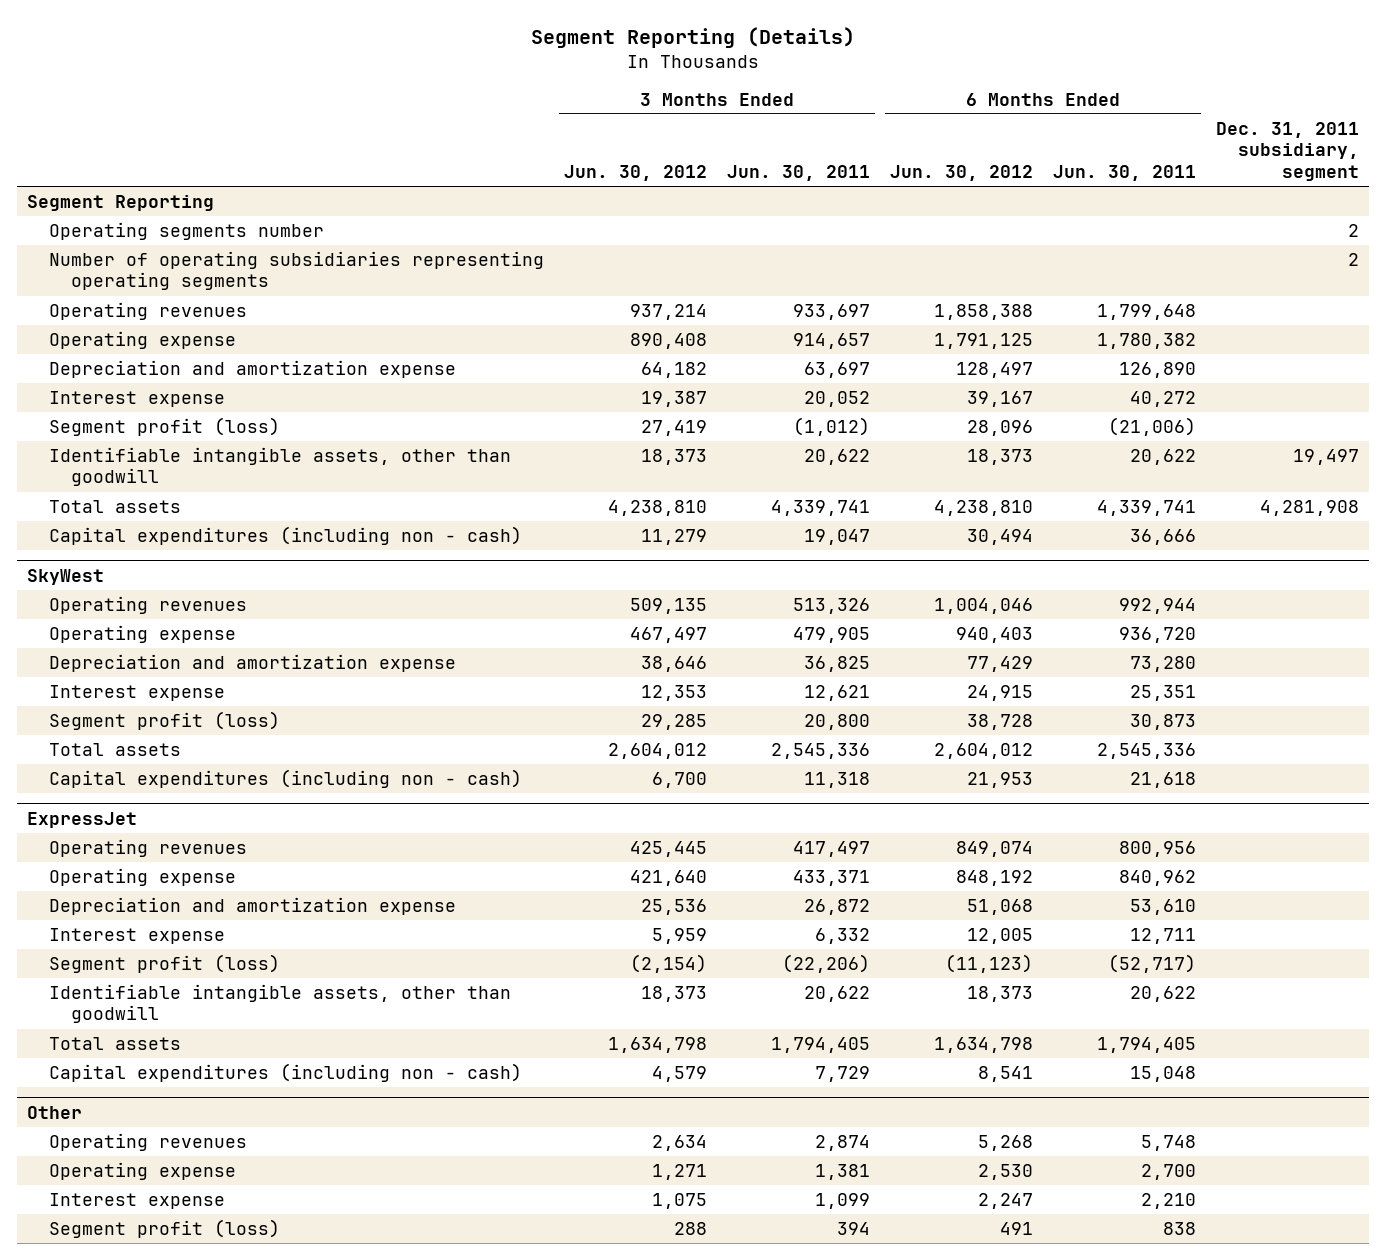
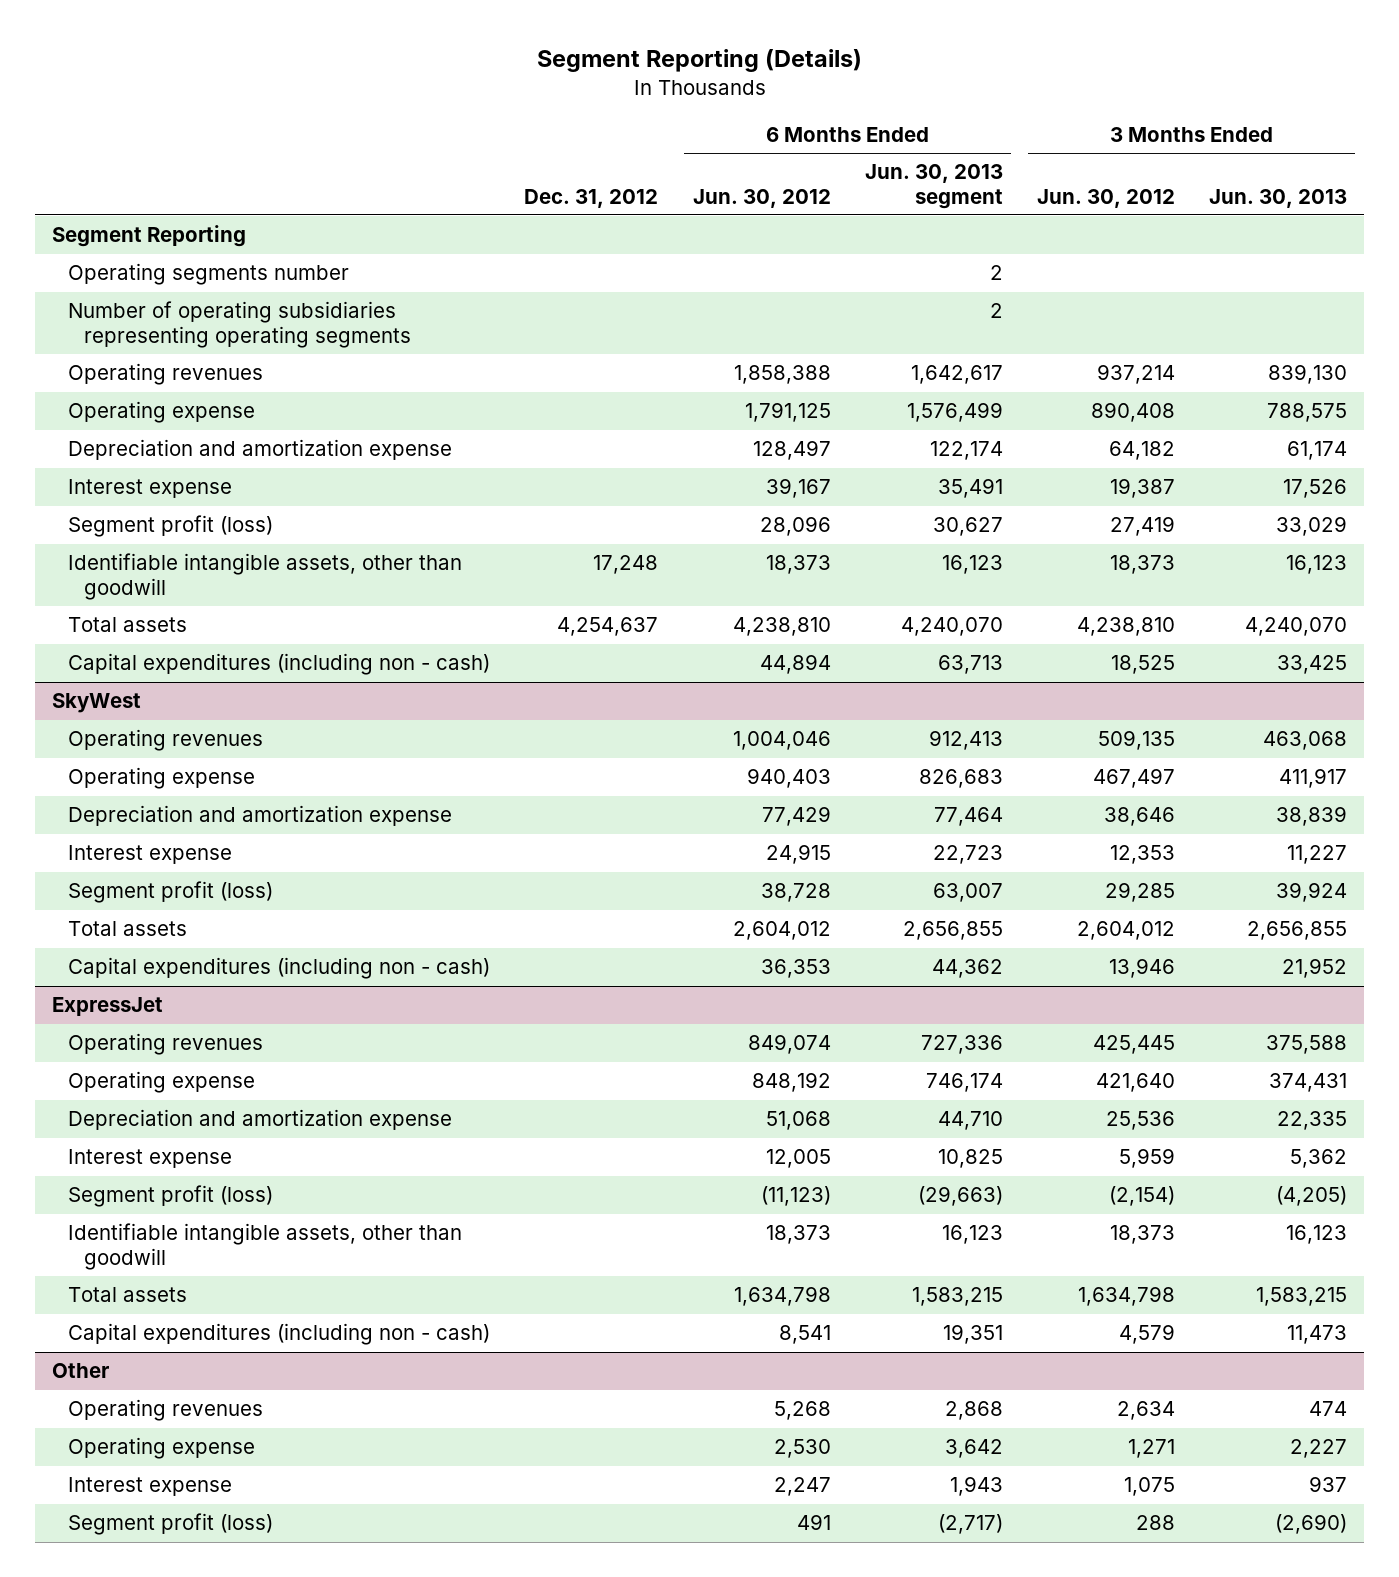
- | 3 Months Ended Jun. 30, 2012 | 3 Months Ended Jun. 30, 2011 | 6 Months Ended Jun. 30, 2012 | 6 Months Ended Jun. 30, 2011 | Dec. 31, 2011 subsidiary, segment
+ | Dec. 31, 2012 | 6 Months Ended Jun. 30, 2012 | 6 Months Ended Jun. 30, 2013 segment | 3 Months Ended Jun. 30, 2012 | 3 Months Ended Jun. 30, 2013
- Capital expenditures (including non - cash) | 11,279 | 19,047 | 30,494 | 36,666 |
+ Capital expenditures (including non - cash) | | 44,894 | 63,713 | 18,525 | 33,425
@ SkyWest
- Capital expenditures (including non - cash) | 6,700 | 11,318 | 21,953 | 21,618 |
+ Capital expenditures (including non - cash) | | 36,353 | 44,362 | 13,946 | 21,952

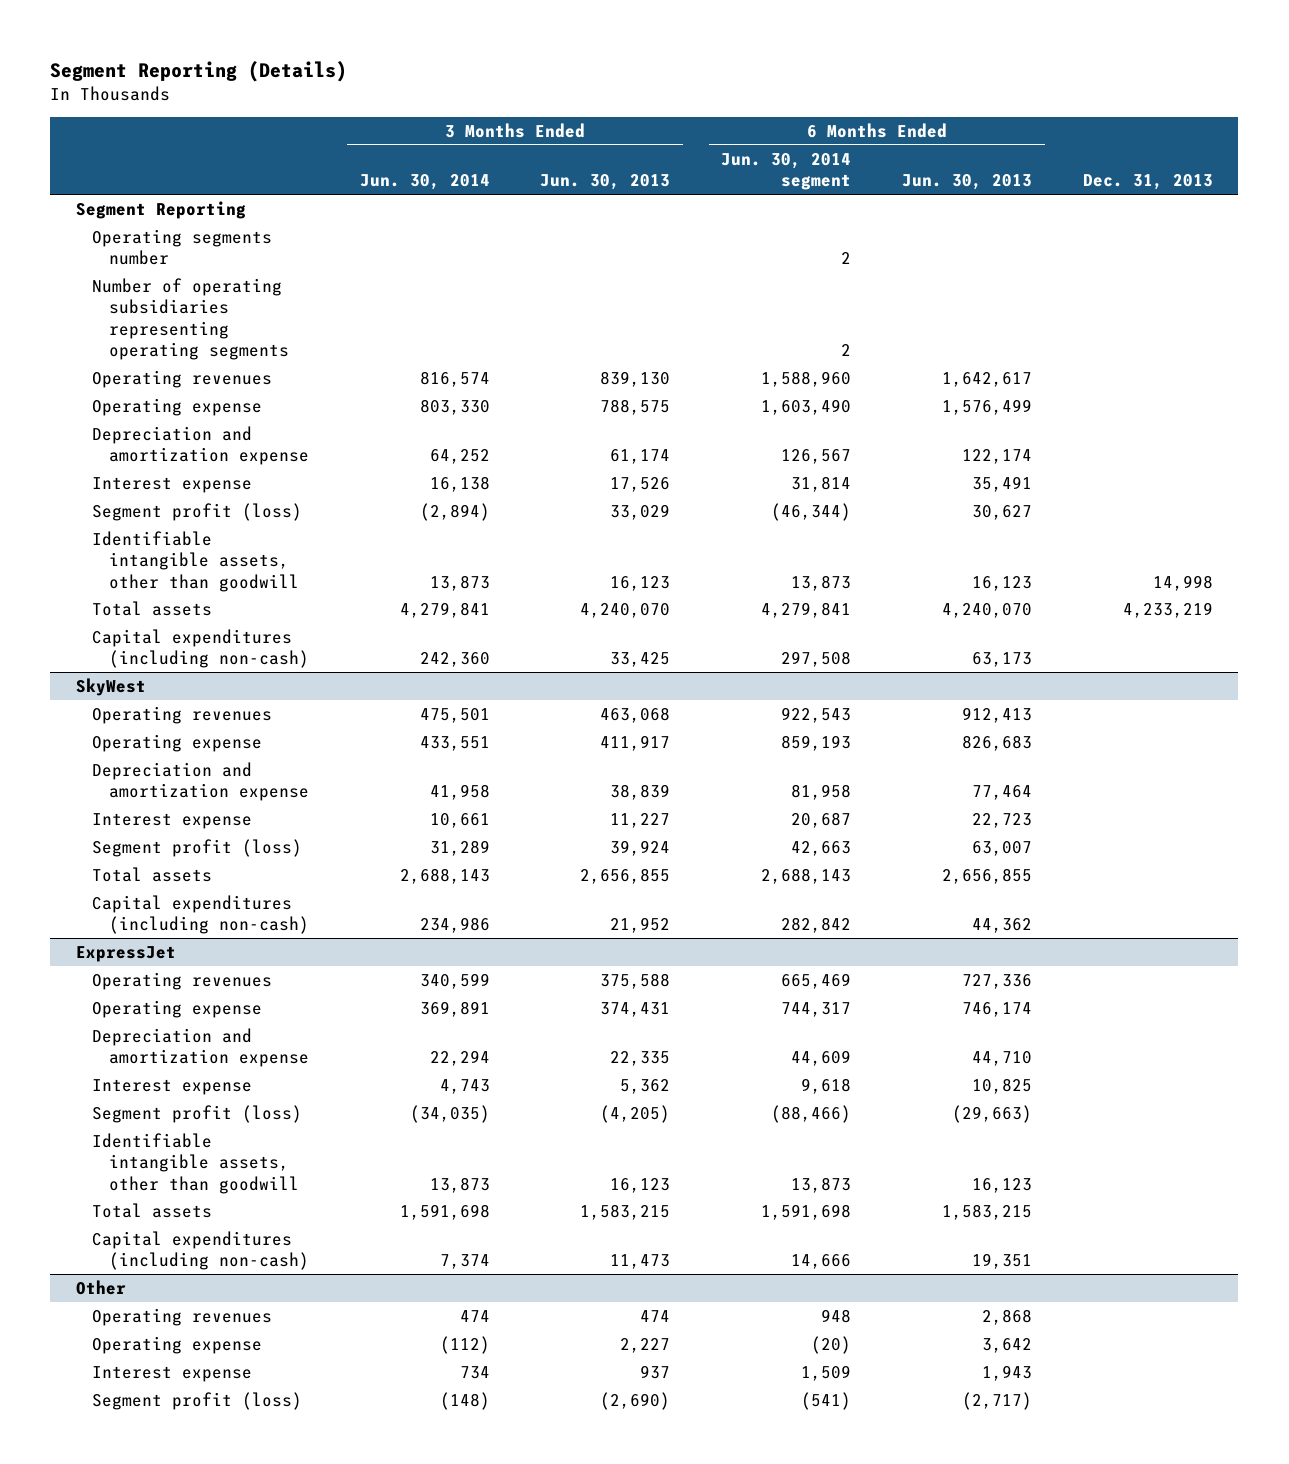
- | Dec. 31, 2012 | 6 Months Ended Jun. 30, 2012 | 6 Months Ended Jun. 30, 2013 segment | 3 Months Ended Jun. 30, 2012 | 3 Months Ended Jun. 30, 2013
+ | 3 Months Ended Jun. 30, 2014 | 3 Months Ended Jun. 30, 2013 | 6 Months Ended Jun. 30, 2014 segment | 6 Months Ended Jun. 30, 2013 | Dec. 31, 2013
- Capital expenditures (including non - cash) | | 44,894 | 63,713 | 18,525 | 33,425
+ Capital expenditures (including non-cash) | 242,360 | 33,425 | 297,508 | 63,173 |
@ SkyWest
- Capital expenditures (including non - cash) | | 36,353 | 44,362 | 13,946 | 21,952
+ Capital expenditures (including non-cash) | 234,986 | 21,952 | 282,842 | 44,362 |
@ ExpressJet
- Capital expenditures (including non - cash) | | 8,541 | 19,351 | 4,579 | 11,473
+ Capital expenditures (including non-cash) | 7,374 | 11,473 | 14,666 | 19,351 |

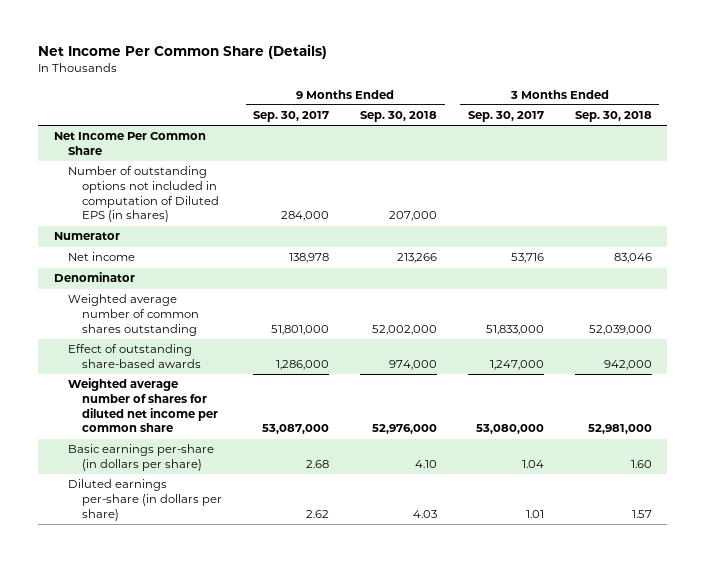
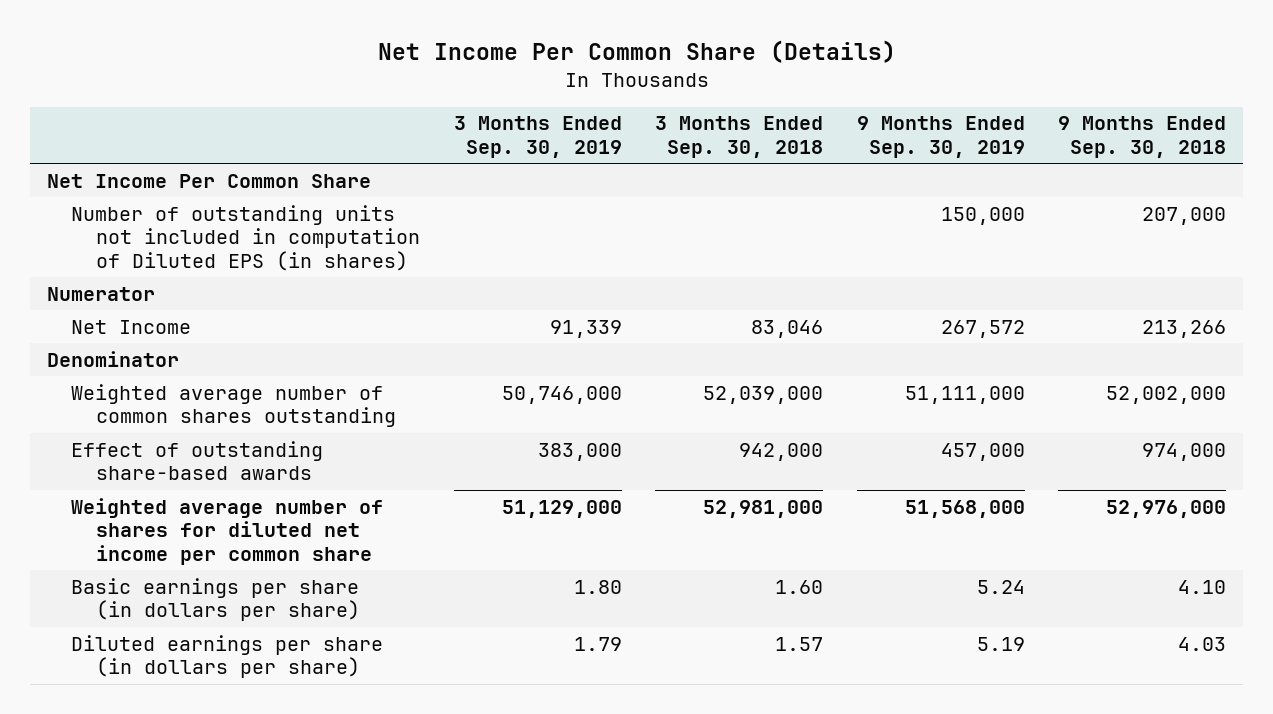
- | 9 Months Ended Sep. 30, 2017 | 9 Months Ended Sep. 30, 2018 | 3 Months Ended Sep. 30, 2017 | 3 Months Ended Sep. 30, 2018
+ | 3 Months Ended Sep. 30, 2019 | 3 Months Ended Sep. 30, 2018 | 9 Months Ended Sep. 30, 2019 | 9 Months Ended Sep. 30, 2018
- Number of outstanding options not included in computation of Diluted EPS (in shares) | 284,000 | 207,000 | |
+ Number of outstanding units not included in computation of Diluted EPS (in shares) | | | 150,000 | 207,000
- Net income | 138,978 | 213,266 | 53,716 | 83,046
+ Net Income | 91,339 | 83,046 | 267,572 | 213,266
- Basic earnings per-share (in dollars per share) | 2.68 | 4.10 | 1.04 | 1.60
- Diluted earnings per-share (in dollars per share) | 2.62 | 4.03 | 1.01 | 1.57
+ Basic earnings per share (in dollars per share) | 1.80 | 1.60 | 5.24 | 4.10
+ Diluted earnings per share (in dollars per share) | 1.79 | 1.57 | 5.19 | 4.03

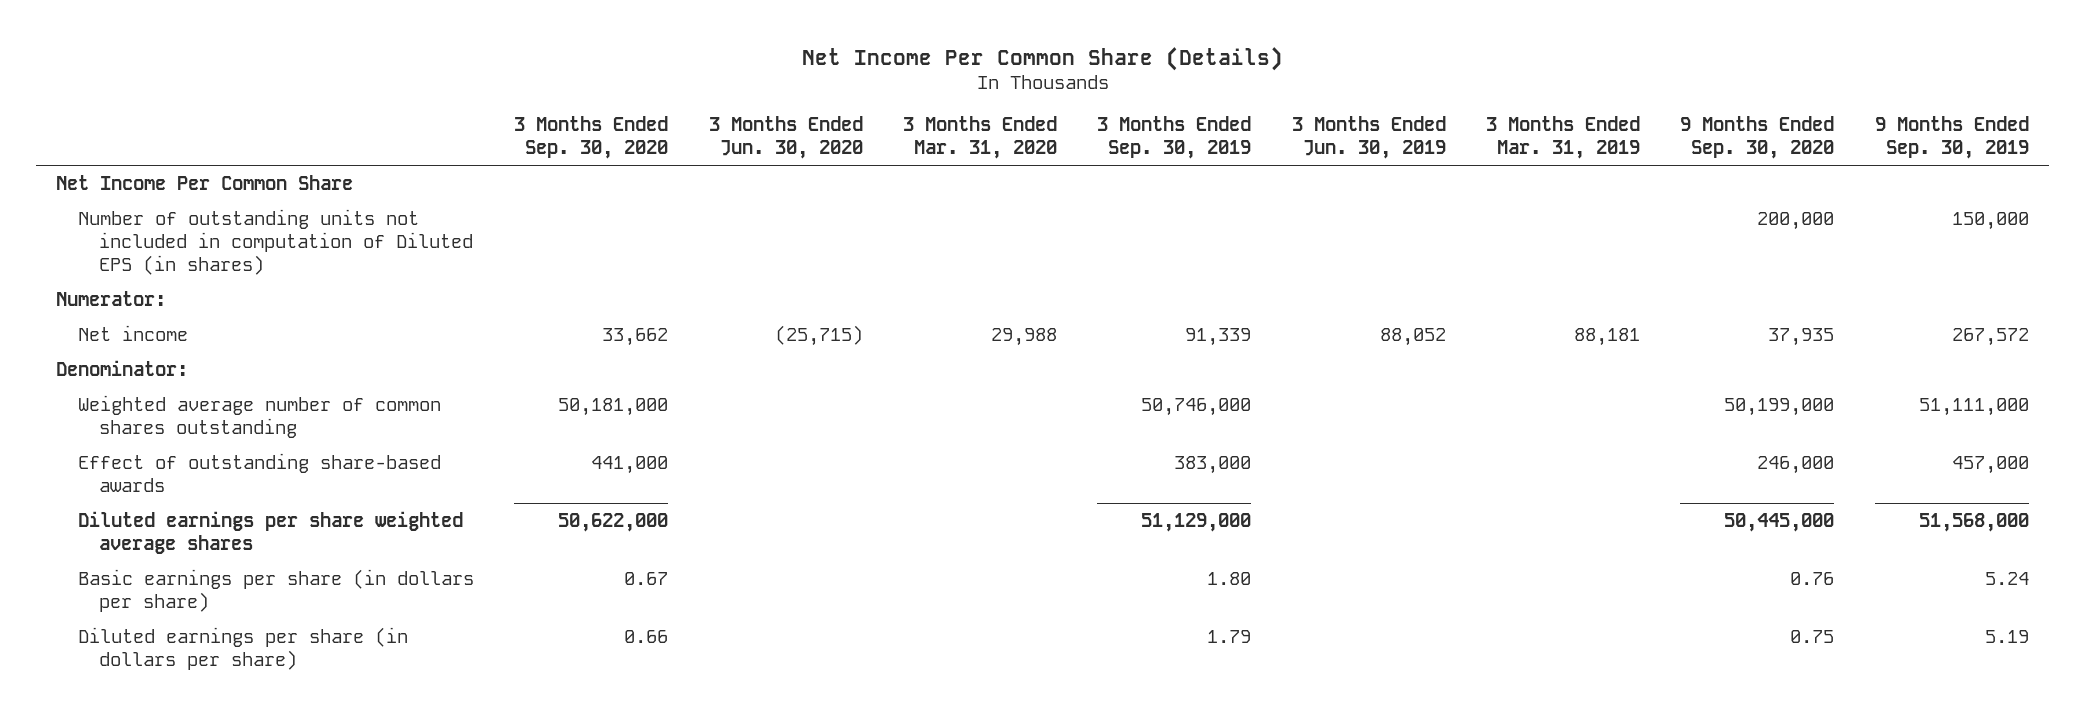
- | 3 Months Ended Sep. 30, 2019 | 3 Months Ended Sep. 30, 2018 | 9 Months Ended Sep. 30, 2019 | 9 Months Ended Sep. 30, 2018
+ | 3 Months Ended Sep. 30, 2020 | 3 Months Ended Jun. 30, 2020 | 3 Months Ended Mar. 31, 2020 | 3 Months Ended Sep. 30, 2019 | 3 Months Ended Jun. 30, 2019 | 3 Months Ended Mar. 31, 2019 | 9 Months Ended Sep. 30, 2020 | 9 Months Ended Sep. 30, 2019
- Numerator
- Net Income | 91,339 | 83,046 | 267,572 | 213,266
- Denominator
+ Numerator:
+ Net income | 33,662 | (25,715) | 29,988 | 91,339 | 88,052 | 88,181 | 37,935 | 267,572
+ Denominator:
- Weighted average number of shares for diluted net income per common share | 51,129,000 | 52,981,000 | 51,568,000 | 52,976,000
+ Diluted earnings per share weighted average shares | 50,622,000 | | | 51,129,000 | | | 50,445,000 | 51,568,000

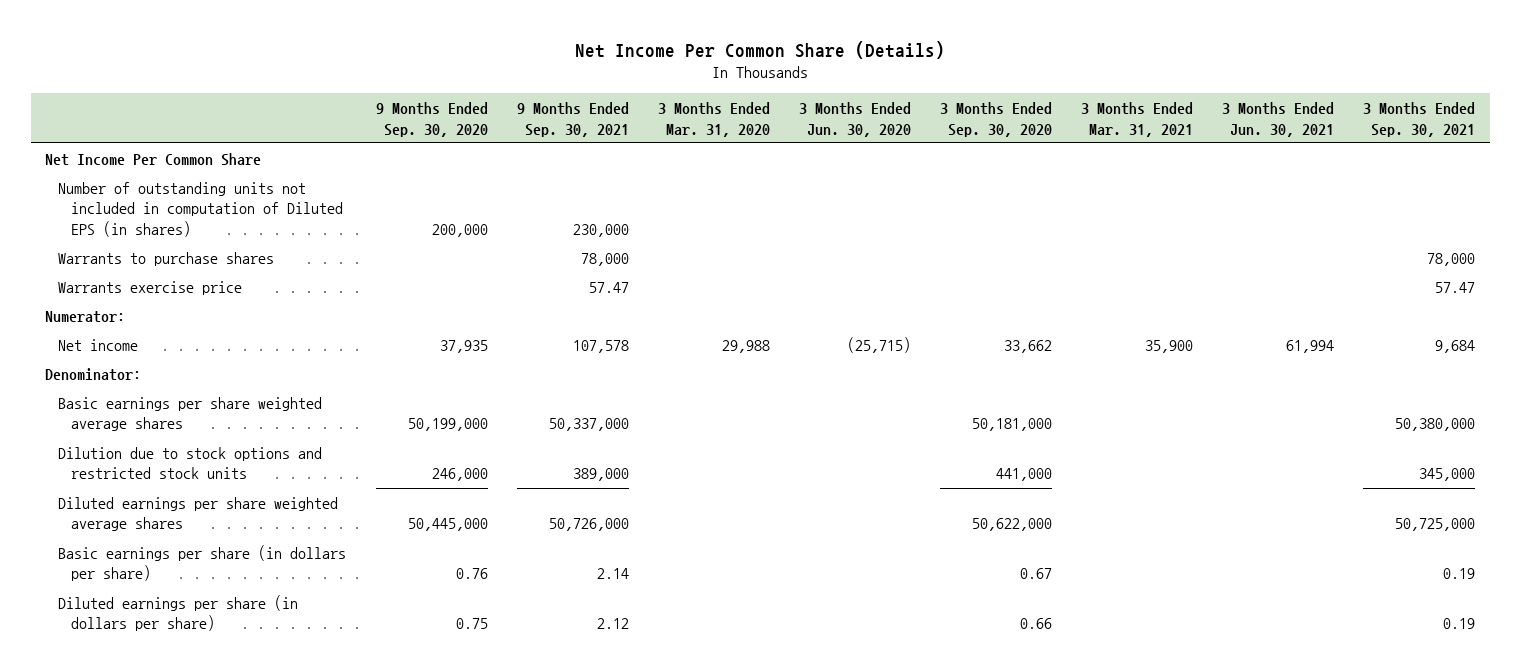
- | 3 Months Ended Sep. 30, 2020 | 3 Months Ended Jun. 30, 2020 | 3 Months Ended Mar. 31, 2020 | 3 Months Ended Sep. 30, 2019 | 3 Months Ended Jun. 30, 2019 | 3 Months Ended Mar. 31, 2019 | 9 Months Ended Sep. 30, 2020 | 9 Months Ended Sep. 30, 2019
+ | 9 Months Ended Sep. 30, 2020 | 9 Months Ended Sep. 30, 2021 | 3 Months Ended Mar. 31, 2020 | 3 Months Ended Jun. 30, 2020 | 3 Months Ended Sep. 30, 2020 | 3 Months Ended Mar. 31, 2021 | 3 Months Ended Jun. 30, 2021 | 3 Months Ended Sep. 30, 2021
+ Warrants to purchase shares | | 78,000 | | | | | | 78,000
+ Warrants exercise price | | 57.47 | | | | | | 57.47
- Weighted average number of common shares outstanding | 50,181,000 | | | 50,746,000 | | | 50,199,000 | 51,111,000
- Effect of outstanding share-based awards | 441,000 | | | 383,000 | | | 246,000 | 457,000
+ Basic earnings per share weighted average shares | 50,199,000 | 50,337,000 | | | 50,181,000 | | | 50,380,000
+ Dilution due to stock options and restricted stock units | 246,000 | 389,000 | | | 441,000 | | | 345,000

